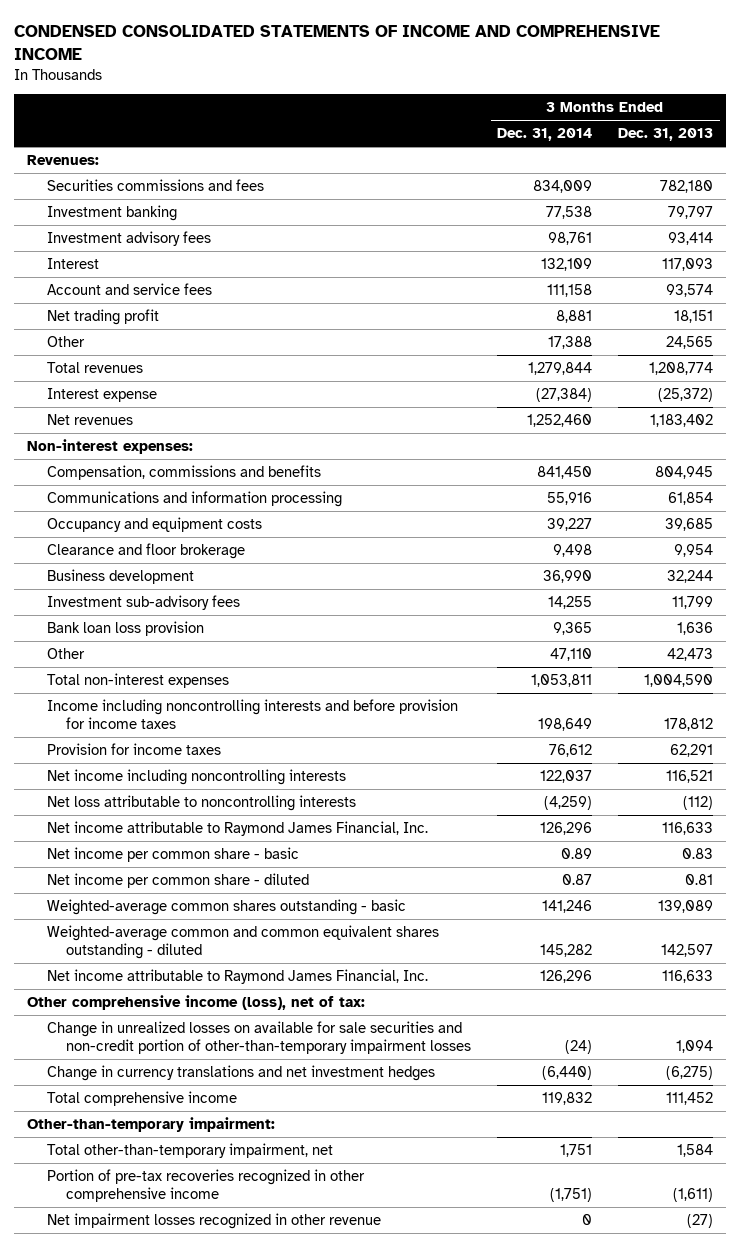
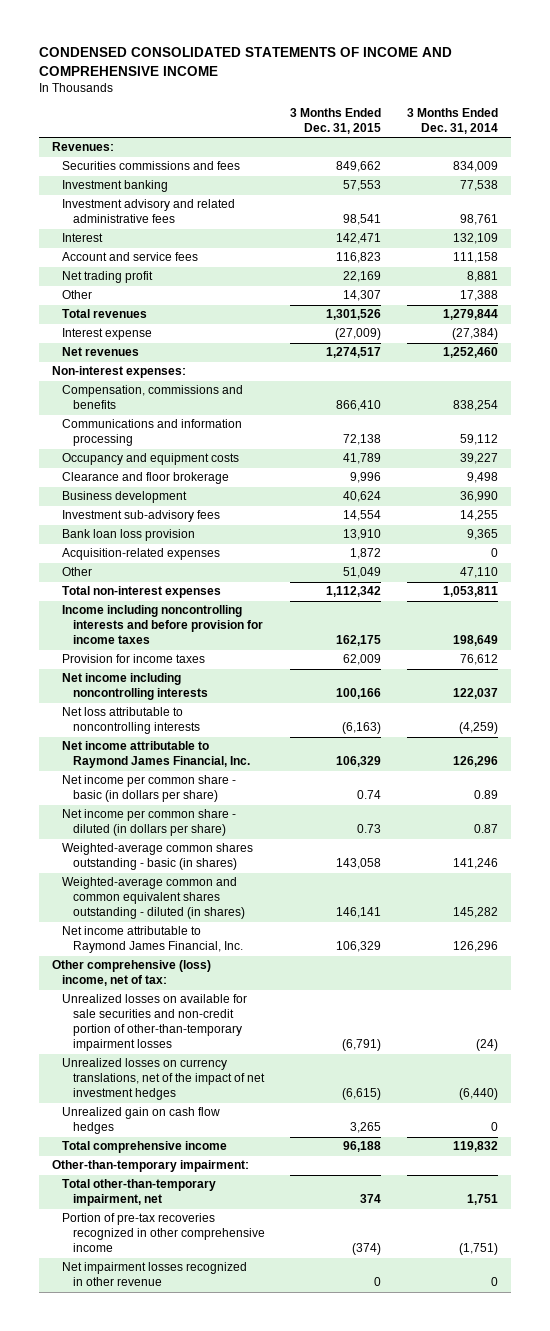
- | 3 Months Ended Dec. 31, 2014 | 3 Months Ended Dec. 31, 2013
+ | 3 Months Ended Dec. 31, 2015 | 3 Months Ended Dec. 31, 2014
- Investment advisory fees | 98,761 | 93,414
+ Investment advisory and related administrative fees | 98,541 | 98,761
- Compensation, commissions and benefits | 841,450 | 804,945
- Communications and information processing | 55,916 | 61,854
+ Compensation, commissions and benefits | 866,410 | 838,254
+ Communications and information processing | 72,138 | 59,112
+ Acquisition-related expenses | 1,872 | 0
- Net income per common share - basic | 0.89 | 0.83
- Net income per common share - diluted | 0.87 | 0.81
- Weighted-average common shares outstanding - basic | 141,246 | 139,089
- Weighted-average common and common equivalent shares outstanding - diluted | 145,282 | 142,597
+ Net income per common share - basic (in dollars per share) | 0.74 | 0.89
+ Net income per common share - diluted (in dollars per share) | 0.73 | 0.87
+ Weighted-average common shares outstanding - basic (in shares) | 143,058 | 141,246
+ Weighted-average common and common equivalent shares outstanding - diluted (in shares) | 146,141 | 145,282
- Other comprehensive income (loss), net of tax:
- Change in unrealized losses on available for sale securities and non-credit portion of other-than-temporary impairment losses | (24) | 1,094
- Change in currency translations and net investment hedges | (6,440) | (6,275)
+ Other comprehensive (loss) income, net of tax:
+ Unrealized losses on available for sale securities and non-credit portion of other-than-temporary impairment losses | (6,791) | (24)
+ Unrealized losses on currency translations, net of the impact of net investment hedges | (6,615) | (6,440)
+ Unrealized gain on cash flow hedges | 3,265 | 0

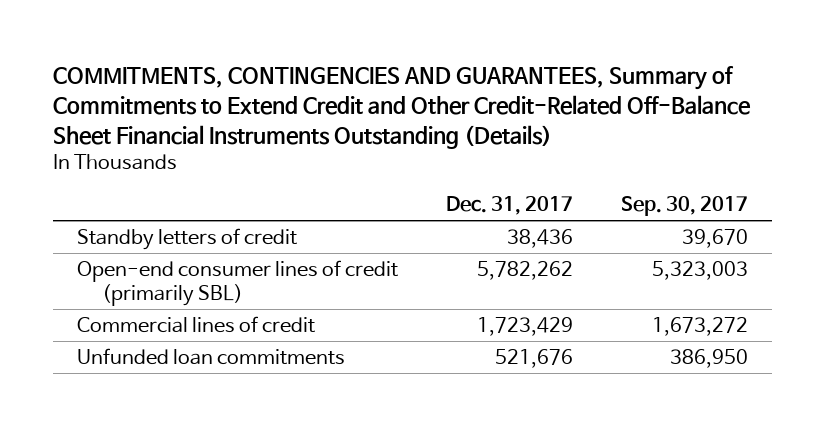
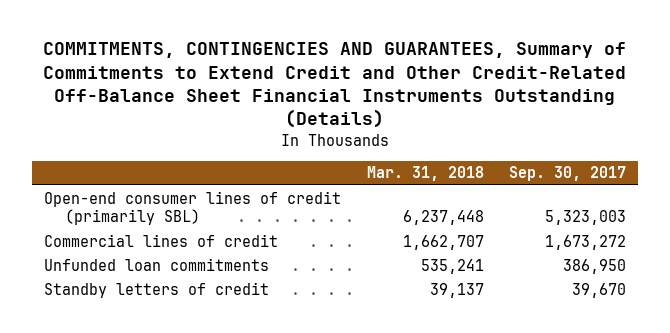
- | Dec. 31, 2017 | Sep. 30, 2017
+ | Mar. 31, 2018 | Sep. 30, 2017
moved down: Standby letters of credit | 39,137 | 39,670

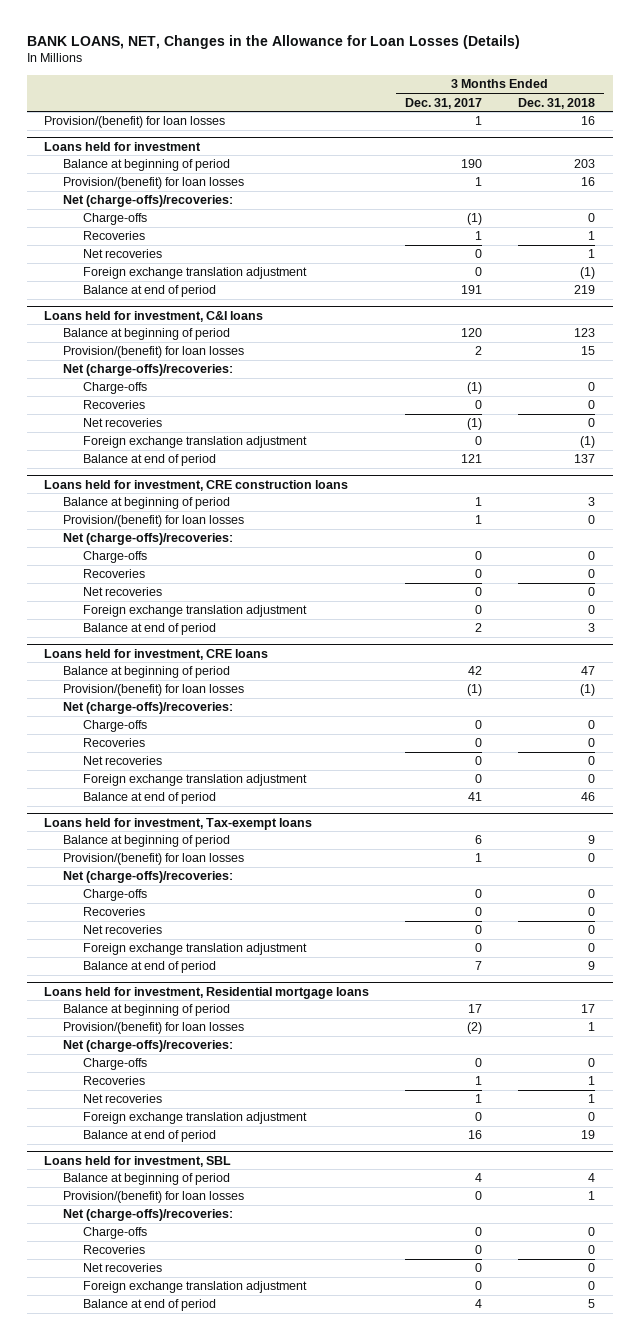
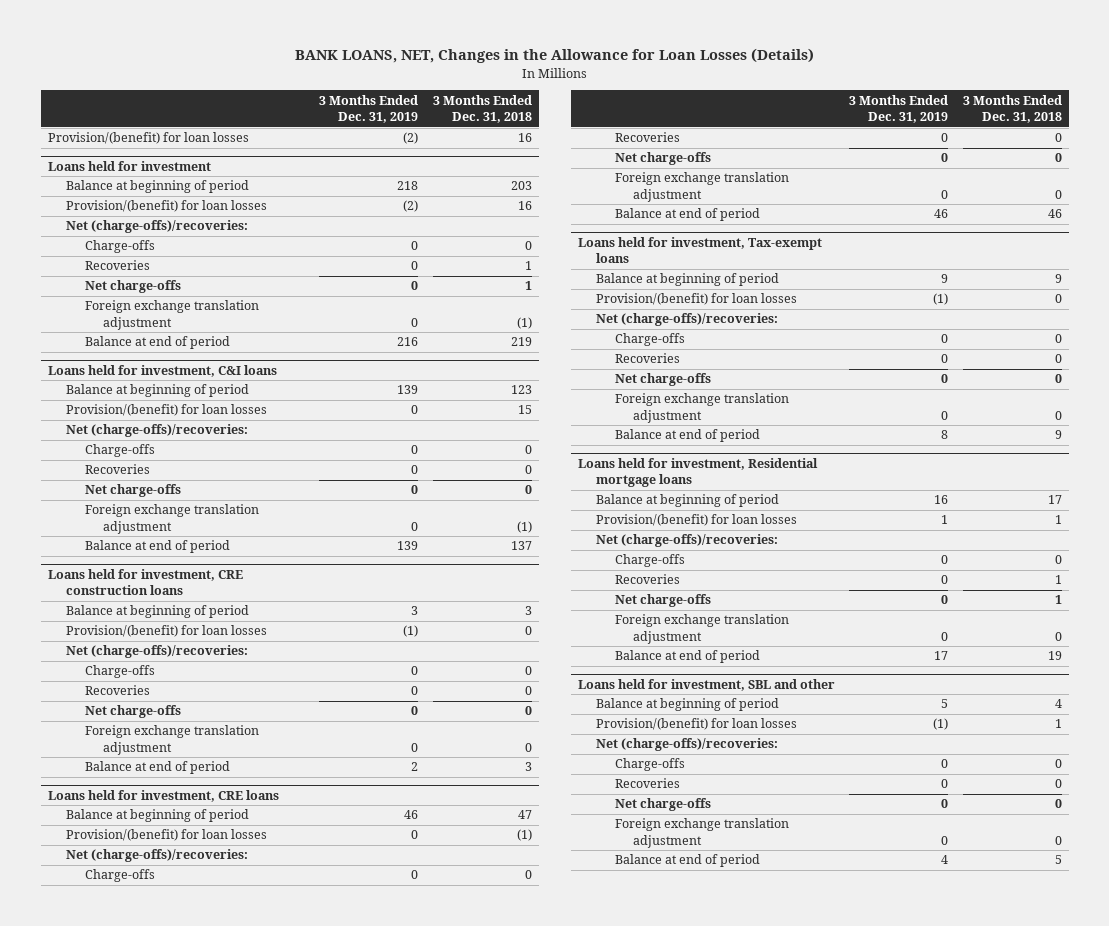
- | 3 Months Ended Dec. 31, 2017 | 3 Months Ended Dec. 31, 2018
+ | 3 Months Ended Dec. 31, 2019 | 3 Months Ended Dec. 31, 2018
@ Loans held for investment
- Net recoveries | 0 | 1
+ Net charge-offs | 0 | 1
@ Loans held for investment, C&I loans
- Net recoveries | (1) | 0
+ Net charge-offs | 0 | 0
@ Loans held for investment, CRE construction loans
- Net recoveries | 0 | 0
+ Net charge-offs | 0 | 0
@ Loans held for investment, CRE loans
- Net recoveries | 0 | 0
+ Net charge-offs | 0 | 0
@ Loans held for investment, Tax-exempt loans
- Net recoveries | 0 | 0
+ Net charge-offs | 0 | 0
@ Loans held for investment, Residential mortgage loans
- Net recoveries | 1 | 1
+ Net charge-offs | 0 | 1
- Loans held for investment, SBL
+ Loans held for investment, SBL and other
- Net recoveries | 0 | 0
+ Net charge-offs | 0 | 0

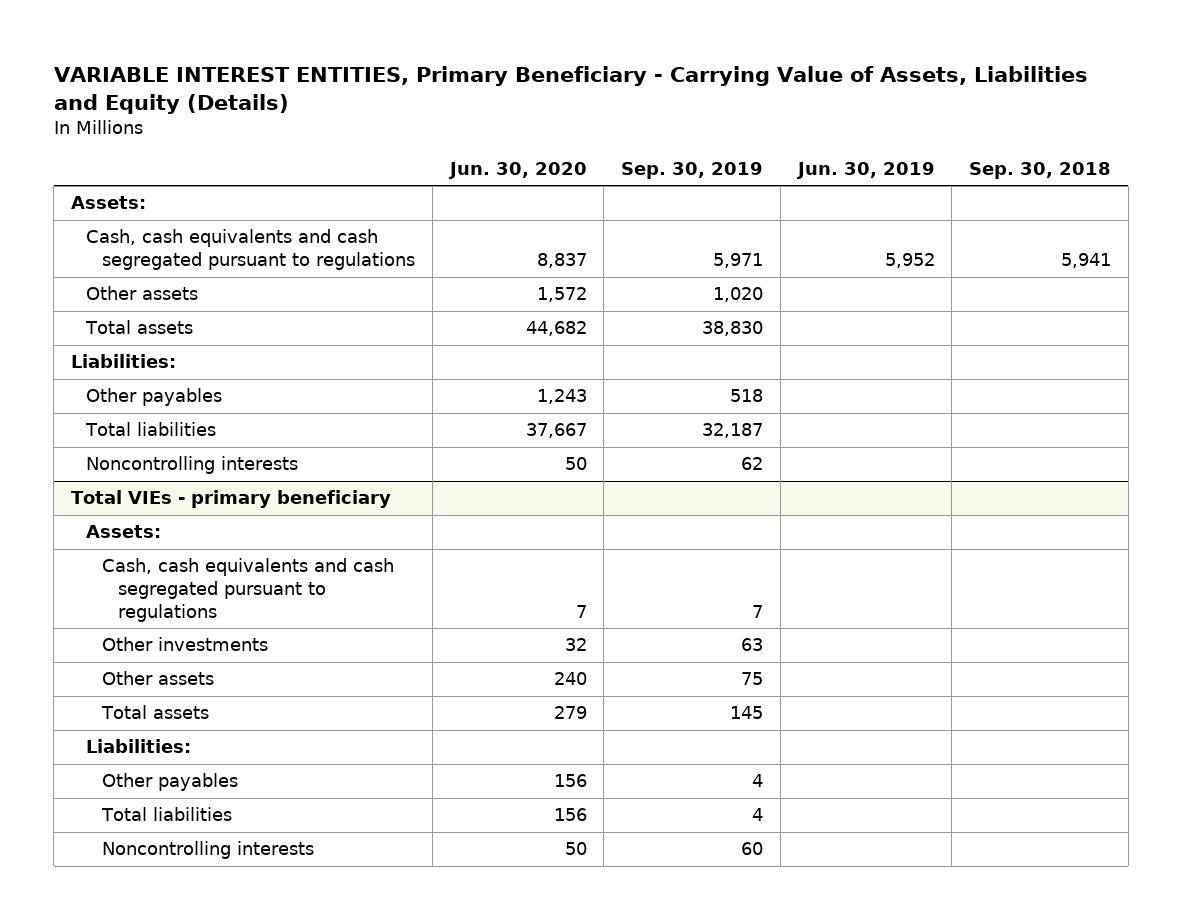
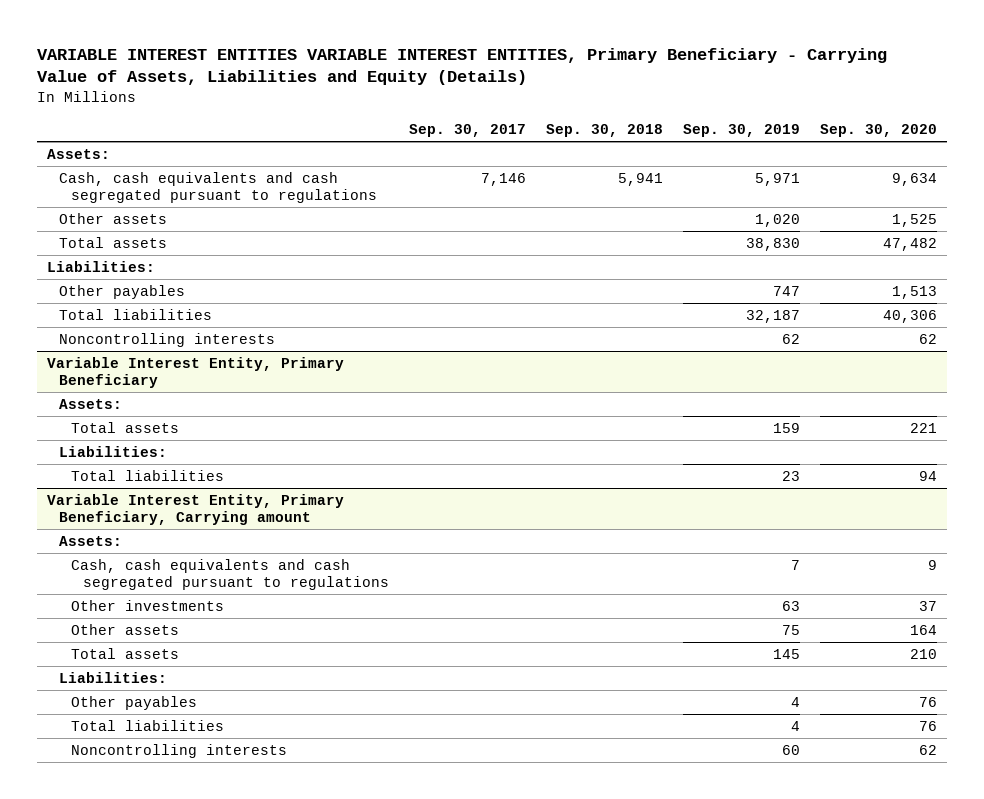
- VARIABLE INTEREST ENTITIES, Primary Beneficiary - Carrying Value of Assets, Liabilities and Equity (Details)
+ VARIABLE INTEREST ENTITIES VARIABLE INTEREST ENTITIES, Primary Beneficiary - Carrying Value of Assets, Liabilities and Equity (Details)
- | Jun. 30, 2020 | Sep. 30, 2019 | Jun. 30, 2019 | Sep. 30, 2018
+ | Sep. 30, 2017 | Sep. 30, 2018 | Sep. 30, 2019 | Sep. 30, 2020
- Other payables | 1,243 | 518 | |
+ Other payables | | | 747 | 1,513
- Total VIEs - primary beneficiary
+ Variable Interest Entity, Primary Beneficiary
+ Total assets | | | 159 | 221
+ Liabilities:
+ Total liabilities | | | 23 | 94
+ Variable Interest Entity, Primary Beneficiary, Carrying amount
+ Assets:

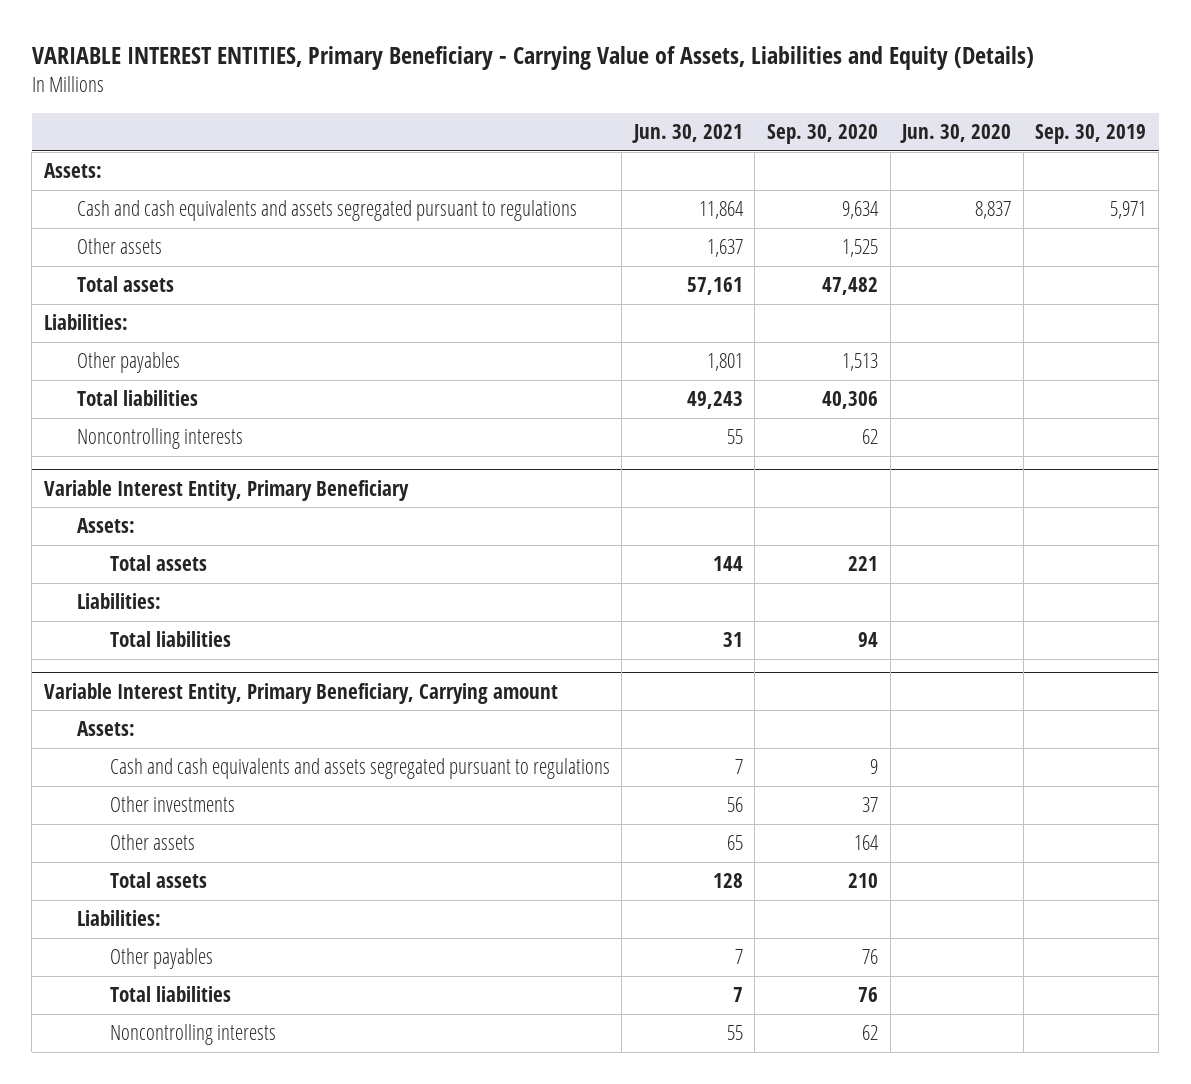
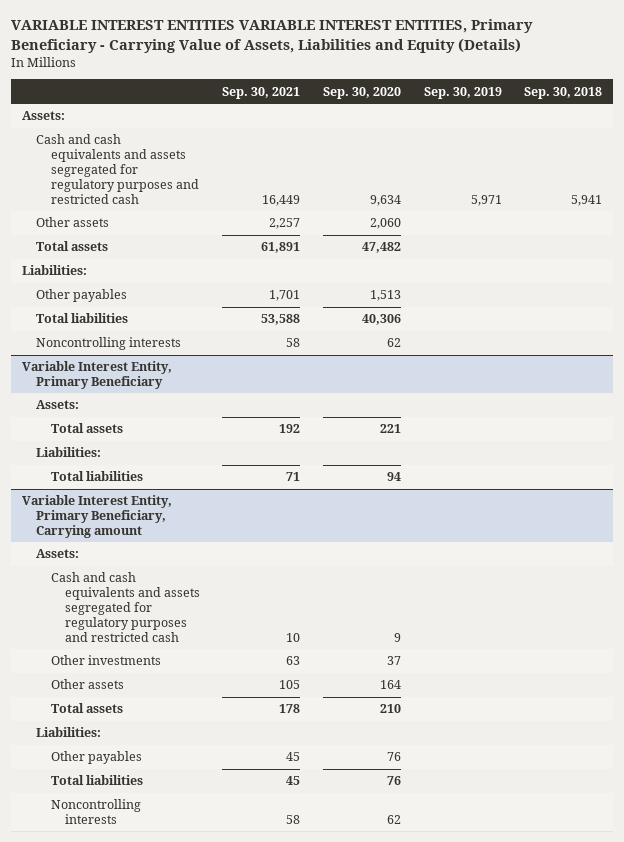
- VARIABLE INTEREST ENTITIES, Primary Beneficiary - Carrying Value of Assets, Liabilities and Equity (Details)
+ VARIABLE INTEREST ENTITIES VARIABLE INTEREST ENTITIES, Primary Beneficiary - Carrying Value of Assets, Liabilities and Equity (Details)
- | Jun. 30, 2021 | Sep. 30, 2020 | Jun. 30, 2020 | Sep. 30, 2019
+ | Sep. 30, 2021 | Sep. 30, 2020 | Sep. 30, 2019 | Sep. 30, 2018
- Cash and cash equivalents and assets segregated pursuant to regulations | 11,864 | 9,634 | 8,837 | 5,971
- Other assets | 1,637 | 1,525 | |
+ Cash and cash equivalents and assets segregated for regulatory purposes and restricted cash | 16,449 | 9,634 | 5,971 | 5,941
+ Other assets | 2,257 | 2,060 | |
@ Variable Interest Entity, Primary Beneficiary, Carrying amount
- Cash and cash equivalents and assets segregated pursuant to regulations | 7 | 9 | |
+ Cash and cash equivalents and assets segregated for regulatory purposes and restricted cash | 10 | 9 | |

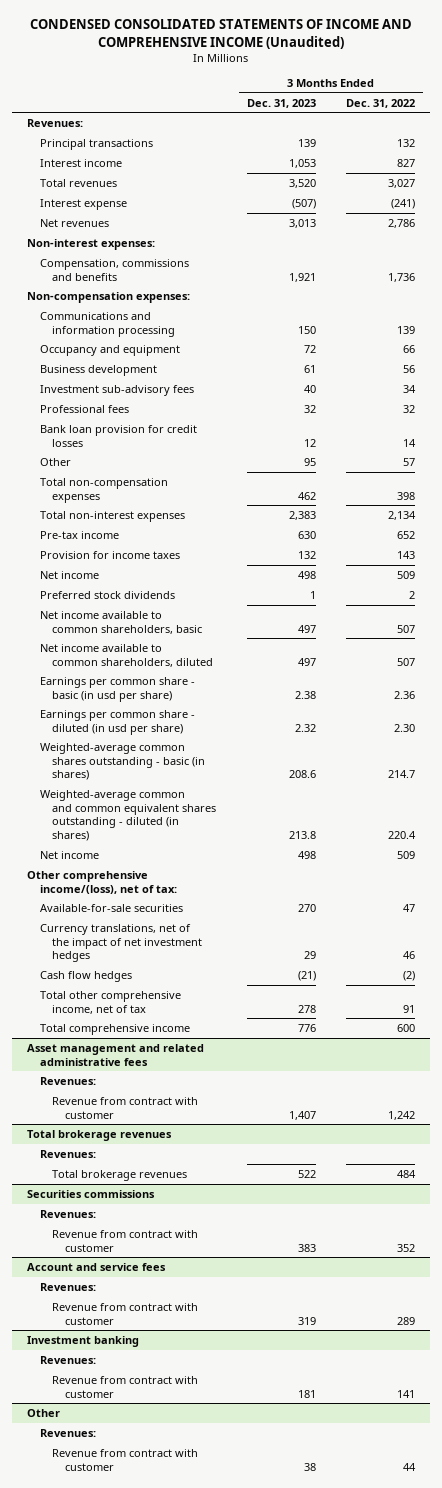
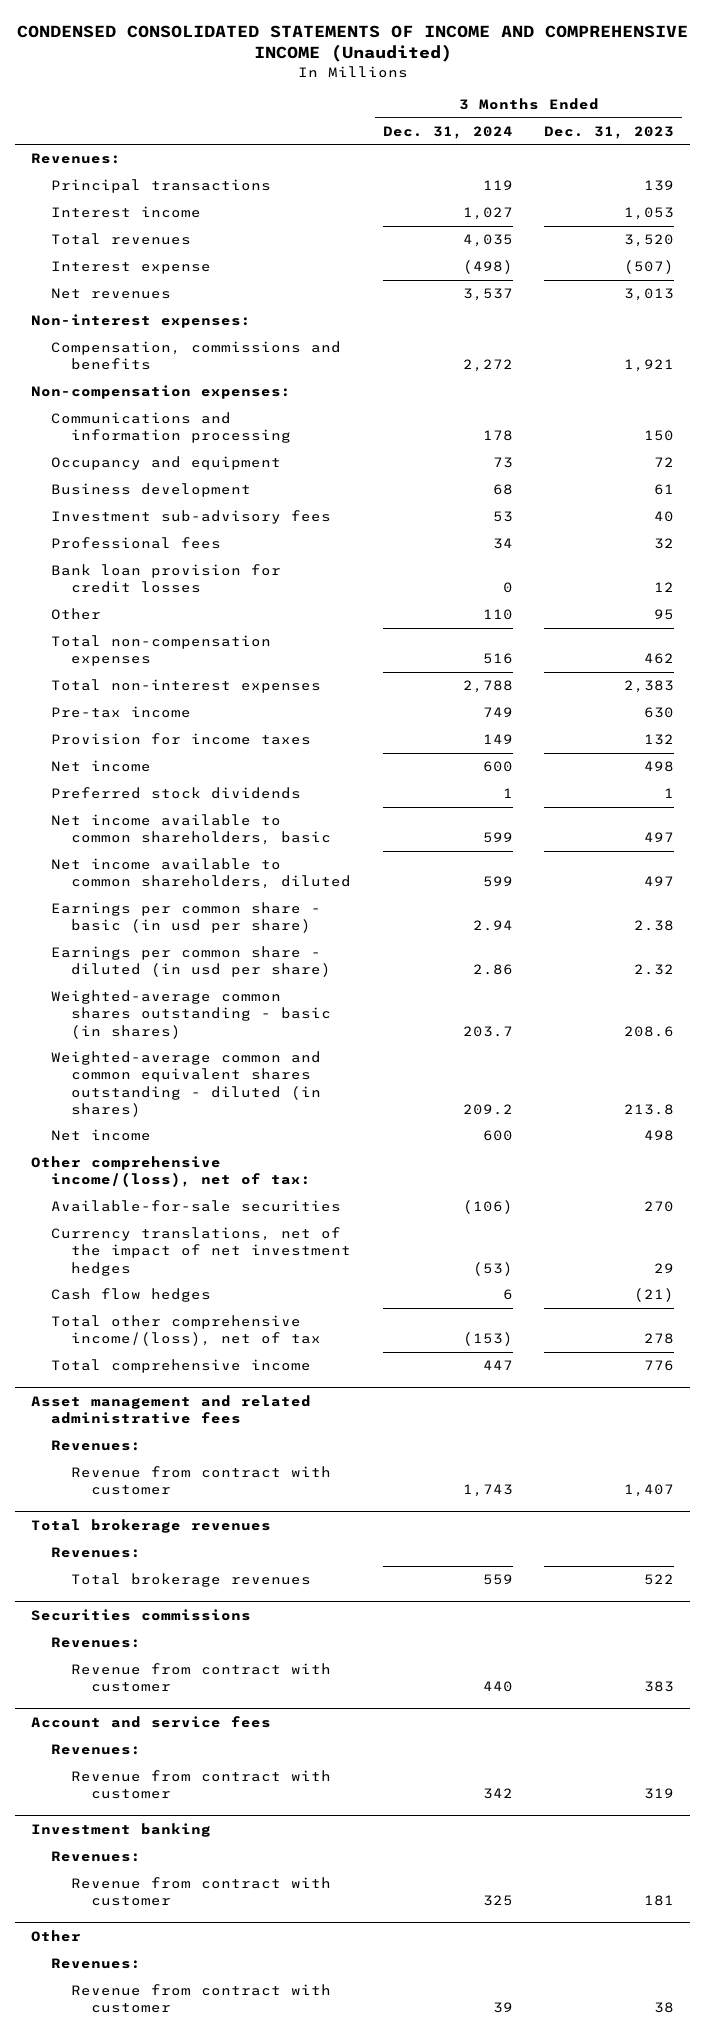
- | 3 Months Ended Dec. 31, 2023 | 3 Months Ended Dec. 31, 2022
+ | 3 Months Ended Dec. 31, 2024 | 3 Months Ended Dec. 31, 2023
- Total other comprehensive income, net of tax | 278 | 91
+ Total other comprehensive income/(loss), net of tax | (153) | 278

